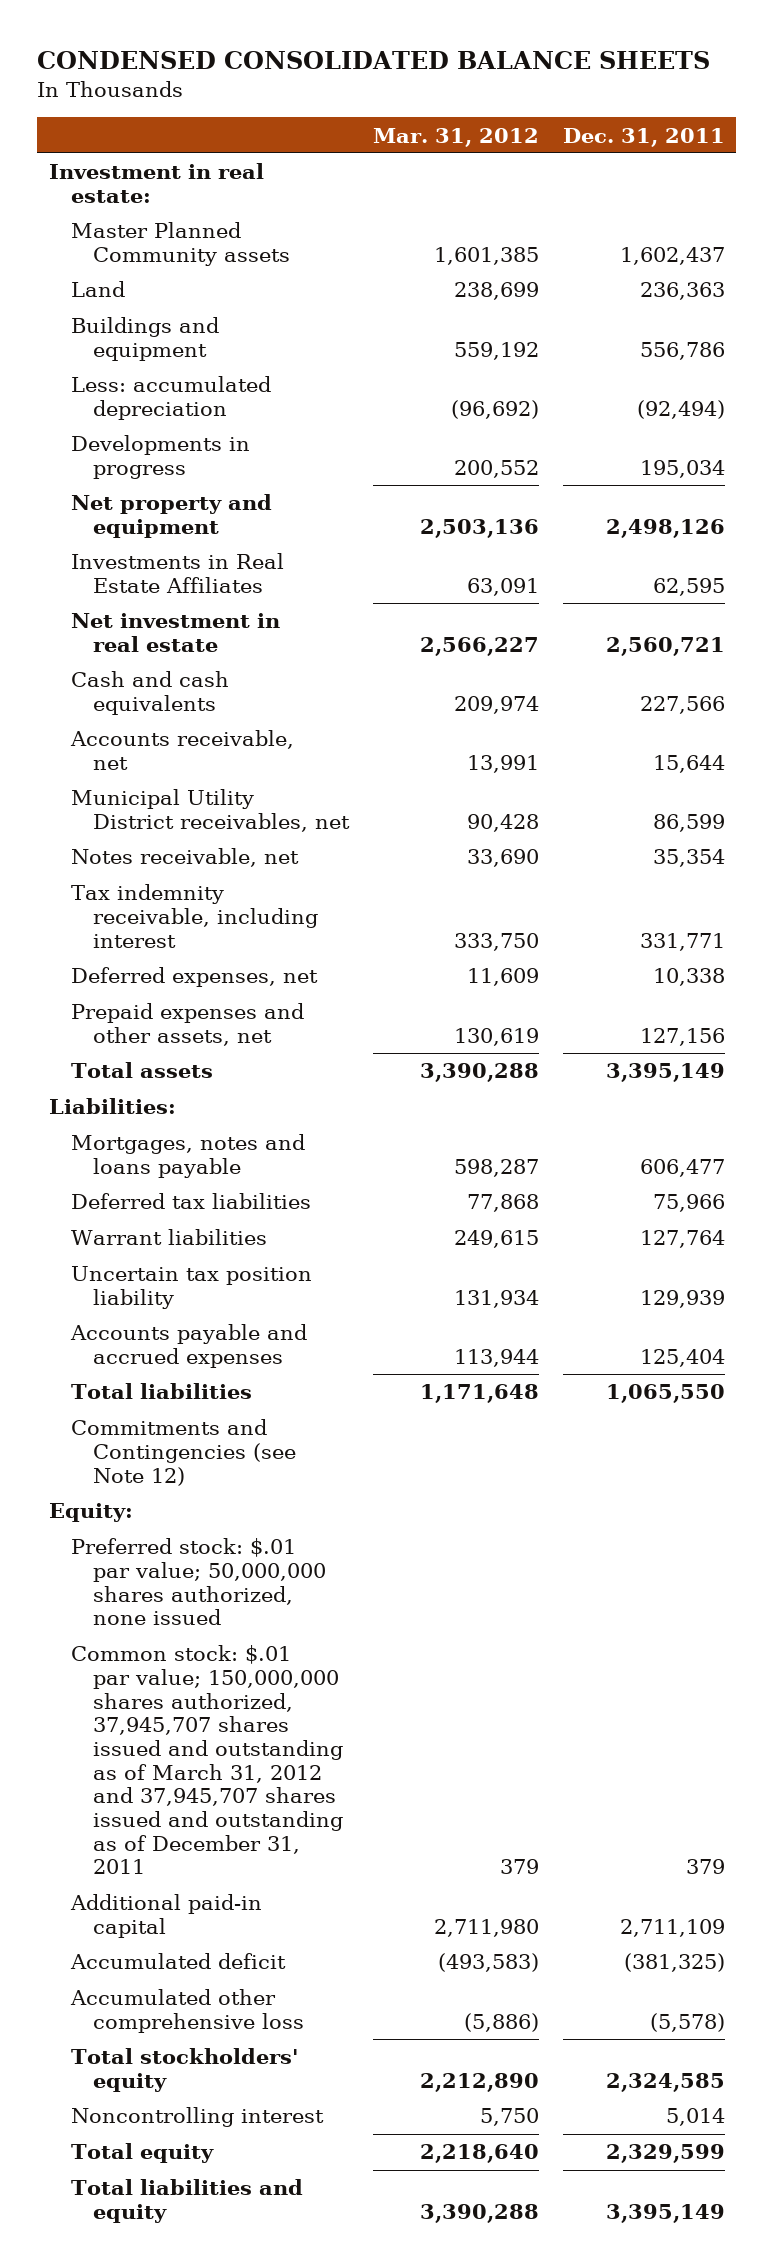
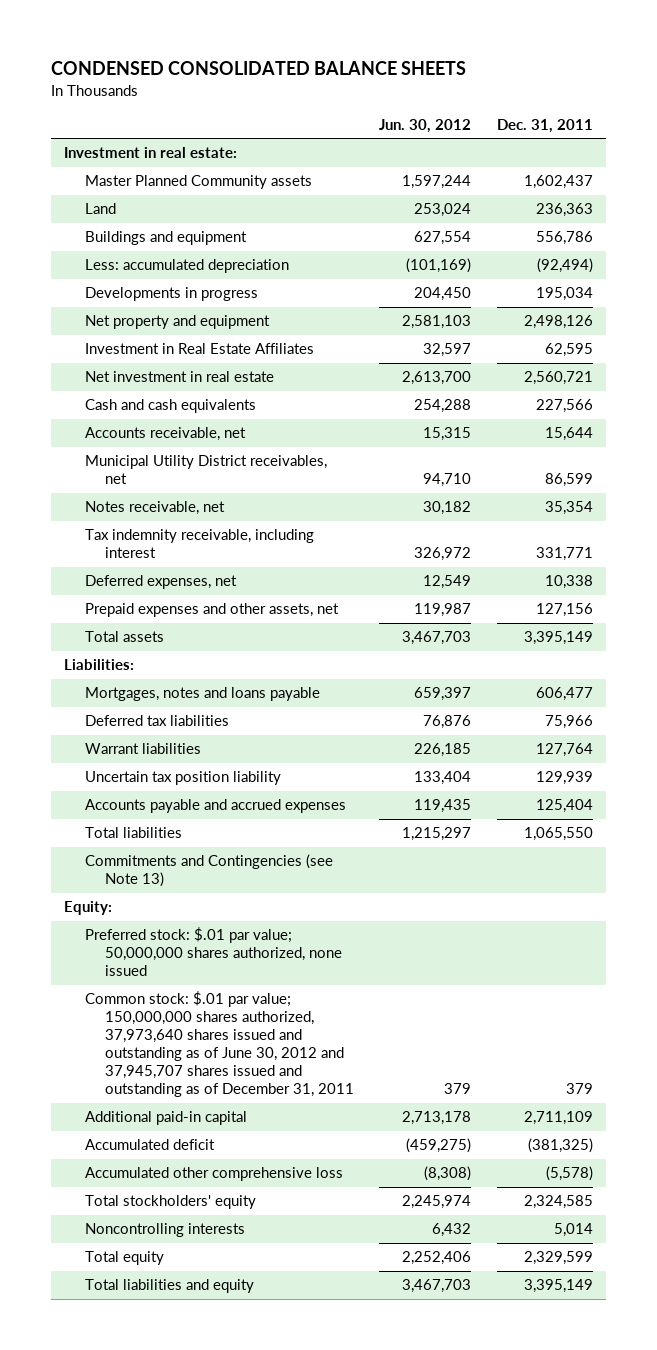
- | Mar. 31, 2012 | Dec. 31, 2011
+ | Jun. 30, 2012 | Dec. 31, 2011
- Investments in Real Estate Affiliates | 63,091 | 62,595
+ Investment in Real Estate Affiliates | 32,597 | 62,595
- Commitments and Contingencies (see Note 12)
+ Commitments and Contingencies (see Note 13)
- Common stock: $.01 par value; 150,000,000 shares authorized, 37,945,707 shares issued and outstanding as of March 31, 2012 and 37,945,707 shares issued and outstanding as of December 31, 2011 | 379 | 379
+ Common stock: $.01 par value; 150,000,000 shares authorized, 37,973,640 shares issued and outstanding as of June 30, 2012 and 37,945,707 shares issued and outstanding as of December 31, 2011 | 379 | 379
- Noncontrolling interest | 5,750 | 5,014
+ Noncontrolling interests | 6,432 | 5,014

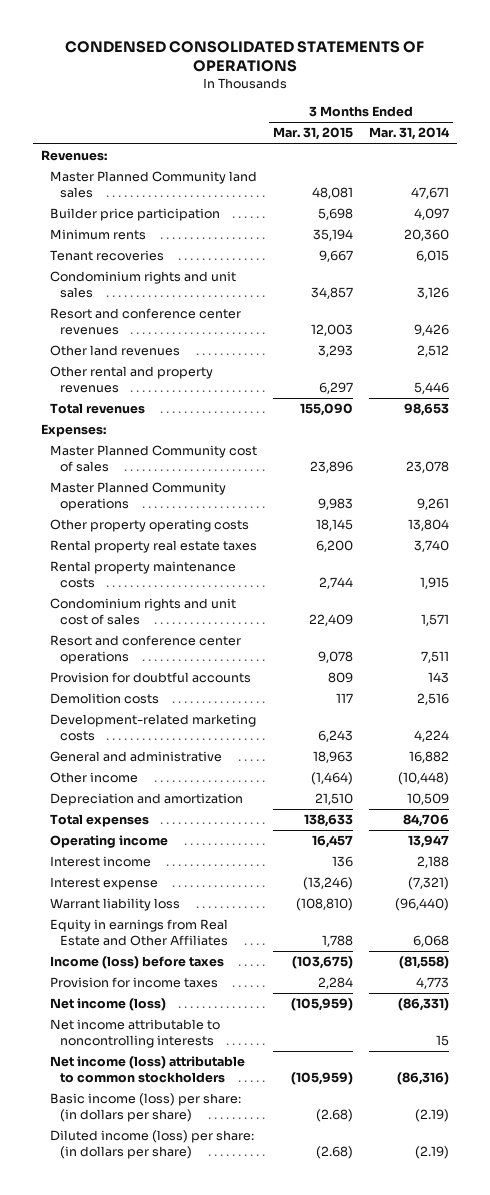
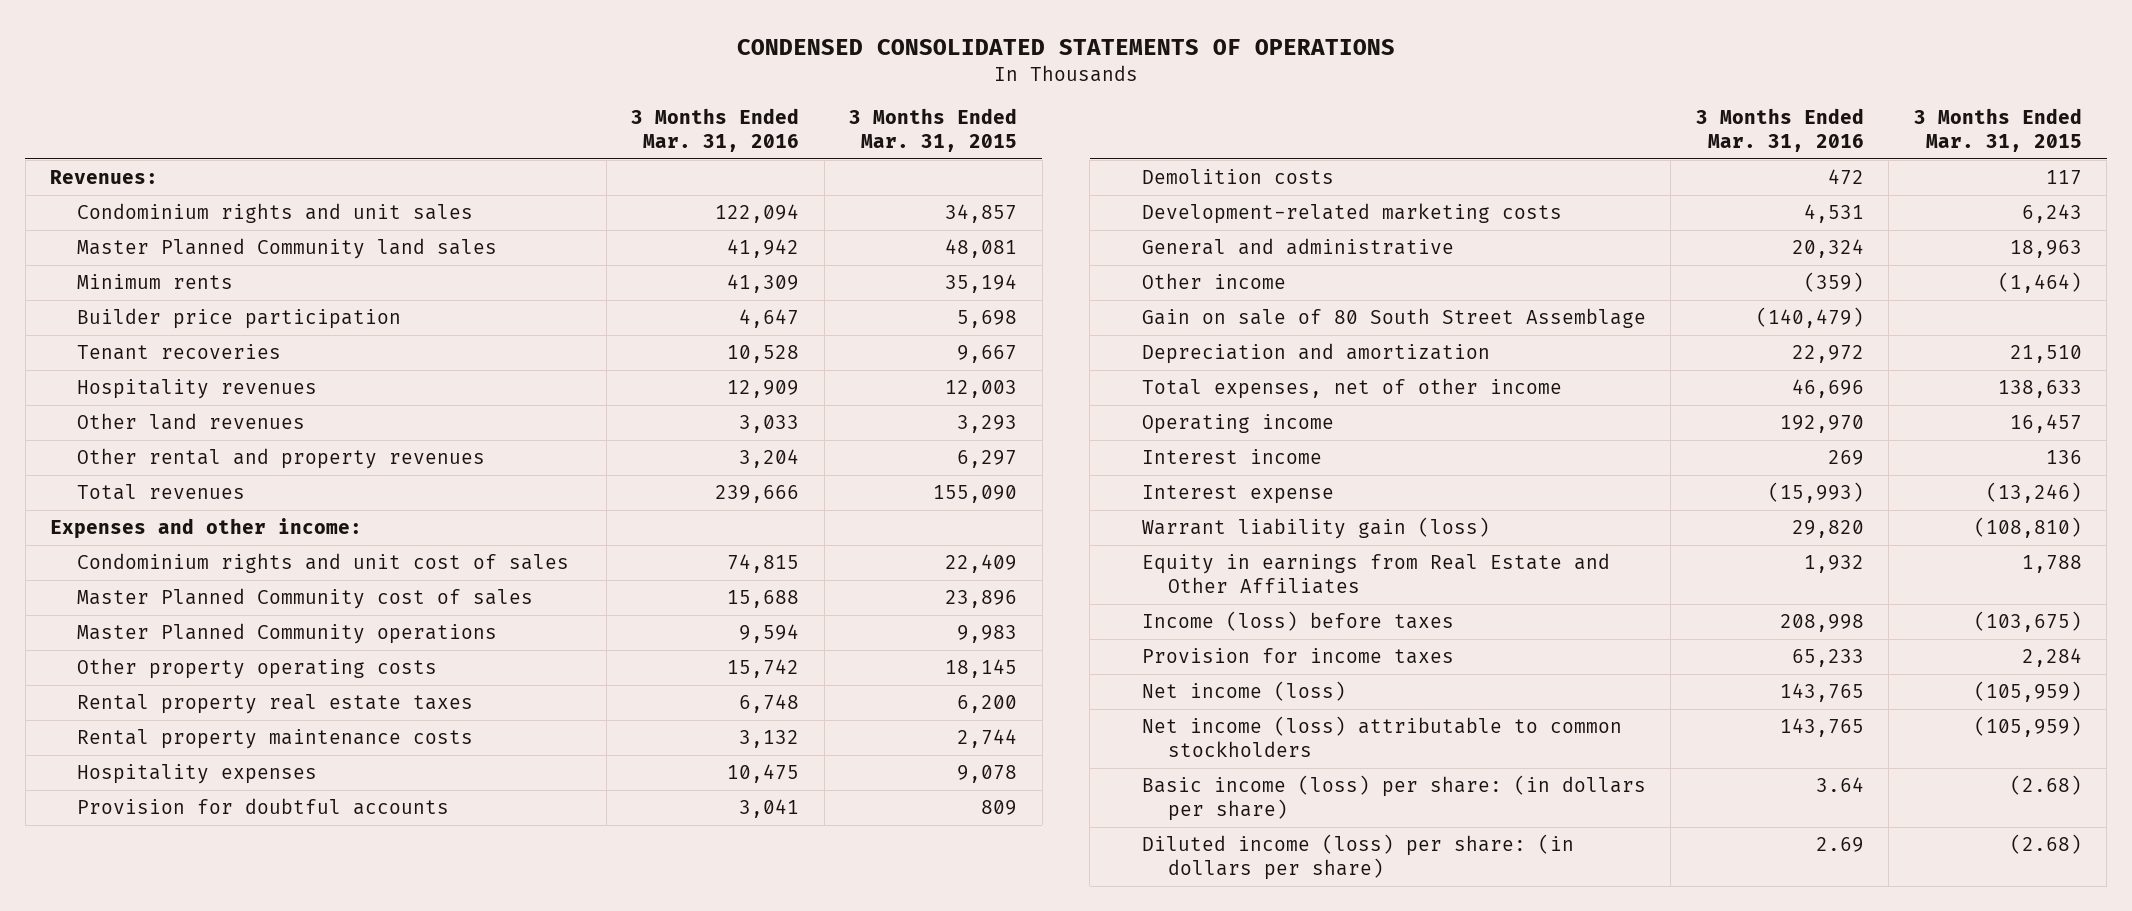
- | 3 Months Ended Mar. 31, 2015 | 3 Months Ended Mar. 31, 2014
+ | 3 Months Ended Mar. 31, 2016 | 3 Months Ended Mar. 31, 2015
moved up: Condominium rights and unit sales | 122,094 | 34,857
moved down: Builder price participation | 4,647 | 5,698
- Resort and conference center revenues | 12,003 | 9,426
+ Hospitality revenues | 12,909 | 12,003
- Expenses:
+ Expenses and other income:
moved up: Condominium rights and unit cost of sales | 74,815 | 22,409
- Resort and conference center operations | 9,078 | 7,511
+ Hospitality expenses | 10,475 | 9,078
+ Gain on sale of 80 South Street Assemblage | (140,479) |
- Total expenses | 138,633 | 84,706
+ Total expenses, net of other income | 46,696 | 138,633
- Warrant liability loss | (108,810) | (96,440)
+ Warrant liability gain (loss) | 29,820 | (108,810)
- Net income attributable to noncontrolling interests | | 15

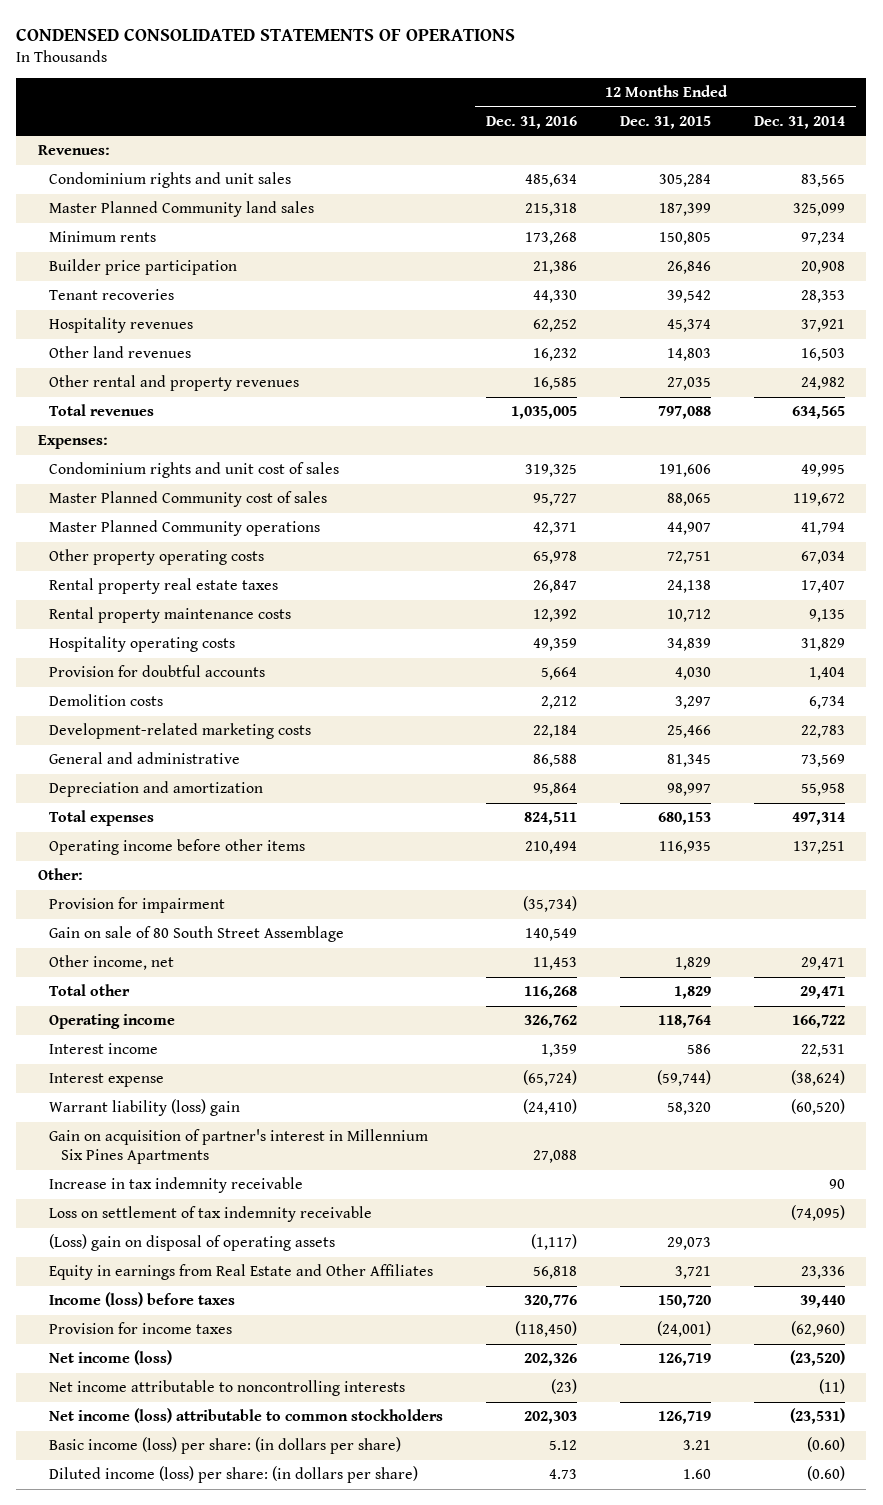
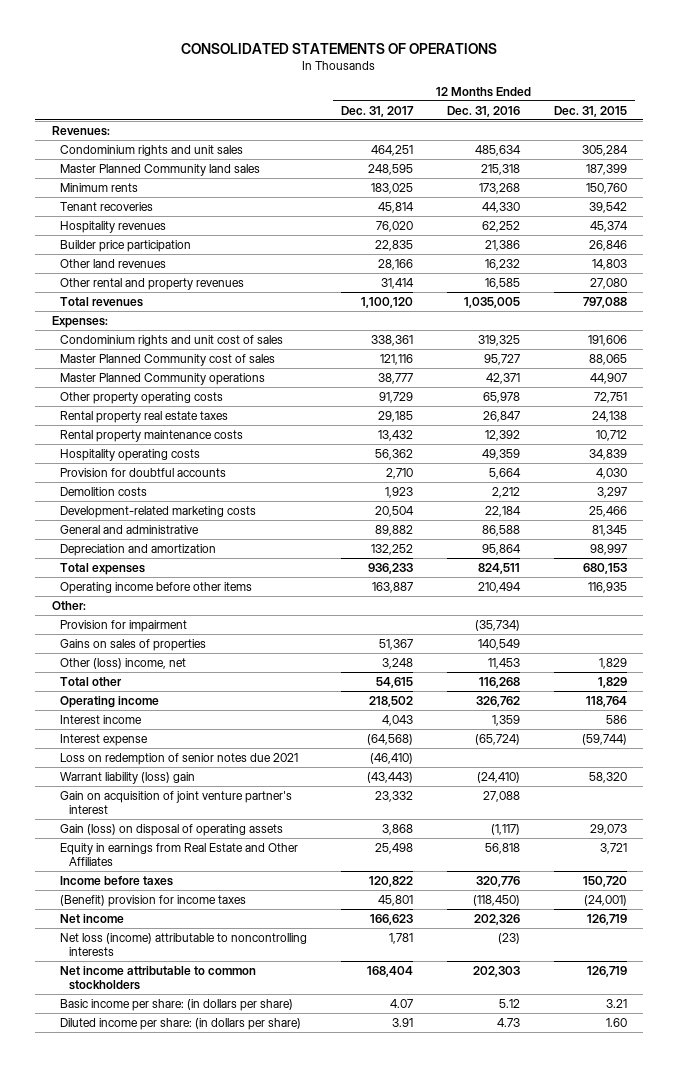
- CONDENSED CONSOLIDATED STATEMENTS OF OPERATIONS
+ CONSOLIDATED STATEMENTS OF OPERATIONS
- | 12 Months Ended Dec. 31, 2016 | 12 Months Ended Dec. 31, 2015 | 12 Months Ended Dec. 31, 2014
+ | 12 Months Ended Dec. 31, 2017 | 12 Months Ended Dec. 31, 2016 | 12 Months Ended Dec. 31, 2015
- Minimum rents | 173,268 | 150,805 | 97,234
+ Minimum rents | 183,025 | 173,268 | 150,760
moved down: Builder price participation | 22,835 | 21,386 | 26,846
- Other rental and property revenues | 16,585 | 27,035 | 24,982
+ Other rental and property revenues | 31,414 | 16,585 | 27,080
- Gain on sale of 80 South Street Assemblage | 140,549 | |
- Other income, net | 11,453 | 1,829 | 29,471
+ Gains on sales of properties | 51,367 | 140,549 |
+ Other (loss) income, net | 3,248 | 11,453 | 1,829
+ Loss on redemption of senior notes due 2021 | (46,410) | |
- Gain on acquisition of partner's interest in Millennium Six Pines Apartments | 27,088 | |
- Increase in tax indemnity receivable | | | 90
- Loss on settlement of tax indemnity receivable | | | (74,095)
- (Loss) gain on disposal of operating assets | (1,117) | 29,073 |
+ Gain on acquisition of joint venture partner's interest | 23,332 | 27,088 |
+ Gain (loss) on disposal of operating assets | 3,868 | (1,117) | 29,073
- Income (loss) before taxes | 320,776 | 150,720 | 39,440
- Provision for income taxes | (118,450) | (24,001) | (62,960)
- Net income (loss) | 202,326 | 126,719 | (23,520)
- Net income attributable to noncontrolling interests | (23) | | (11)
- Net income (loss) attributable to common stockholders | 202,303 | 126,719 | (23,531)
- Basic income (loss) per share: (in dollars per share) | 5.12 | 3.21 | (0.60)
- Diluted income (loss) per share: (in dollars per share) | 4.73 | 1.60 | (0.60)
+ Income before taxes | 120,822 | 320,776 | 150,720
+ (Benefit) provision for income taxes | 45,801 | (118,450) | (24,001)
+ Net income | 166,623 | 202,326 | 126,719
+ Net loss (income) attributable to noncontrolling interests | 1,781 | (23) |
+ Net income attributable to common stockholders | 168,404 | 202,303 | 126,719
+ Basic income per share: (in dollars per share) | 4.07 | 5.12 | 3.21
+ Diluted income per share: (in dollars per share) | 3.91 | 4.73 | 1.60

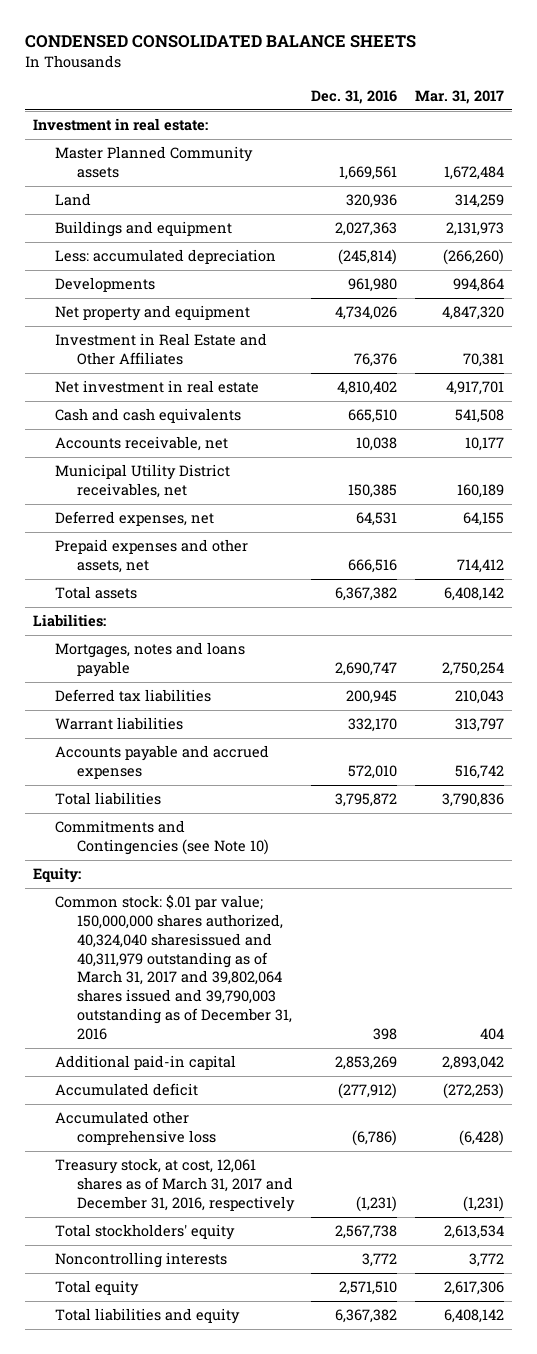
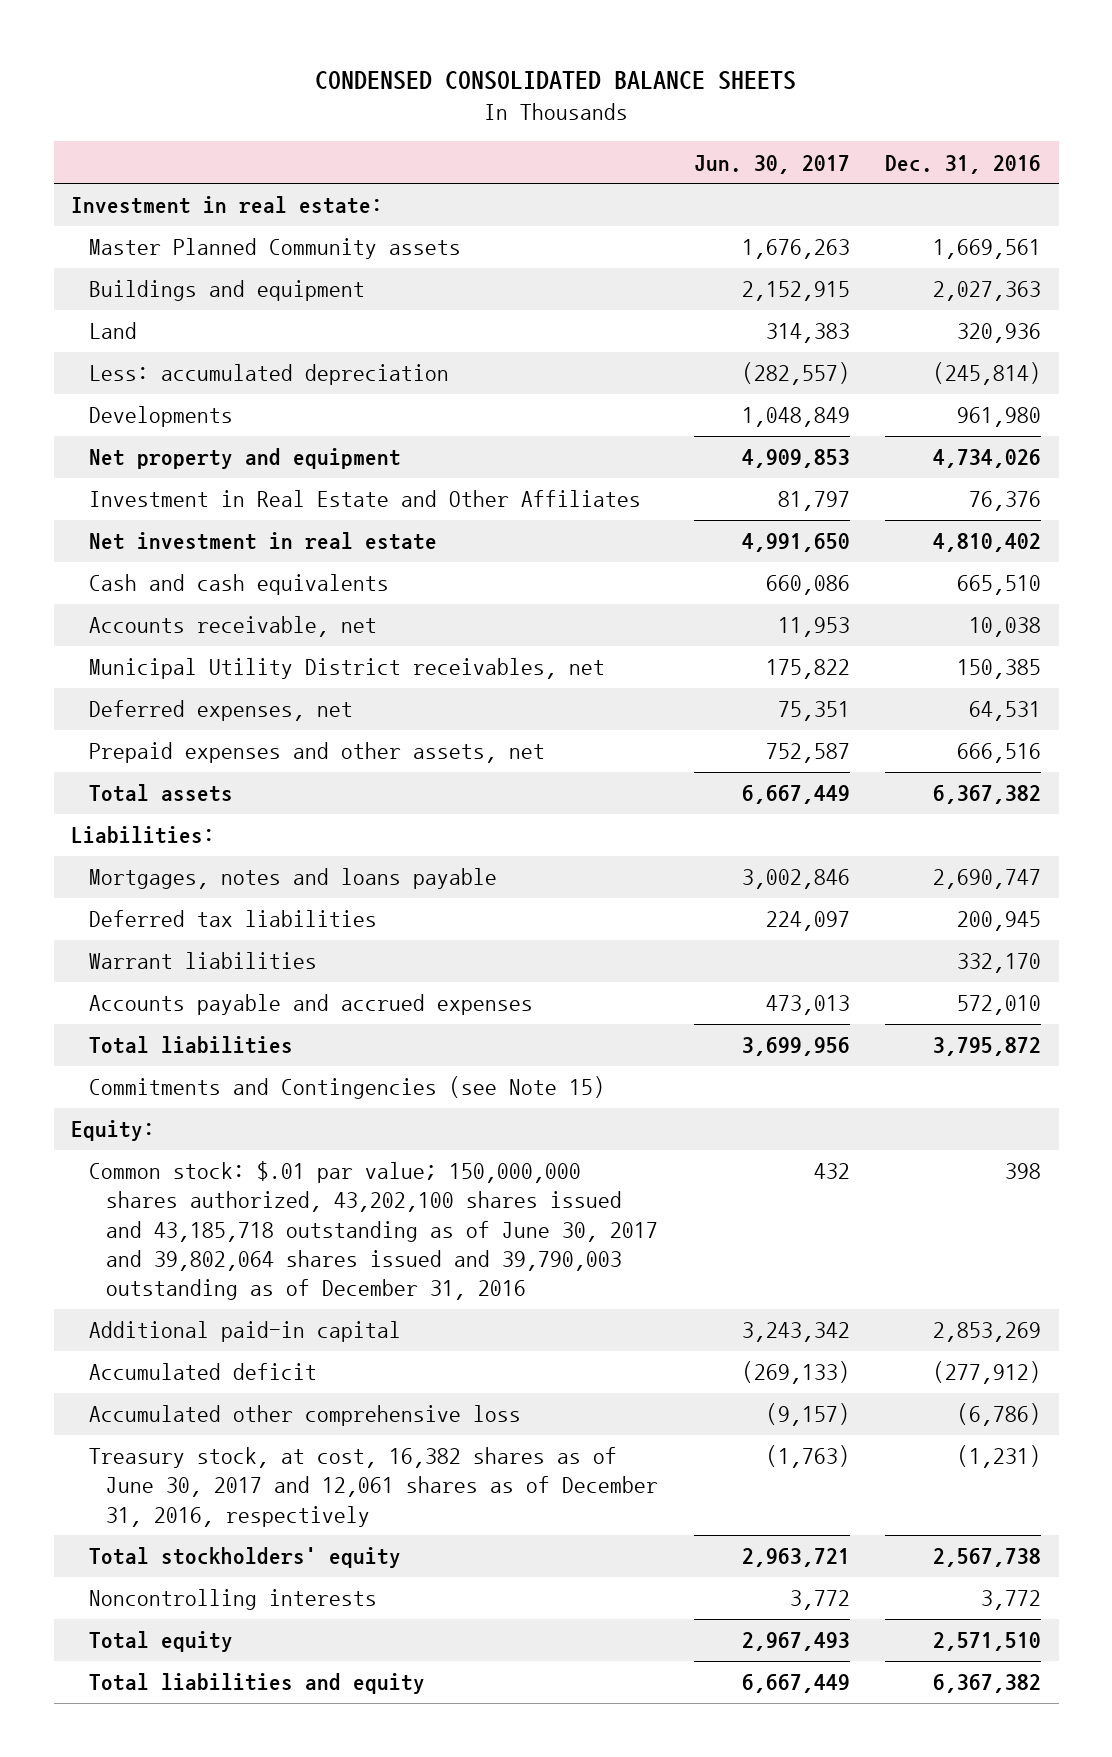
- | Dec. 31, 2016 | Mar. 31, 2017
+ | Jun. 30, 2017 | Dec. 31, 2016
moved down: Land | 314,383 | 320,936
- Commitments and Contingencies (see Note 10)
+ Commitments and Contingencies (see Note 15)
- Common stock: $.01 par value; 150,000,000 shares authorized, 40,324,040 sharesissued and 40,311,979 outstanding as of March 31, 2017 and 39,802,064 shares issued and 39,790,003 outstanding as of December 31, 2016 | 398 | 404
+ Common stock: $.01 par value; 150,000,000 shares authorized, 43,202,100 shares issued and 43,185,718 outstanding as of June 30, 2017 and 39,802,064 shares issued and 39,790,003 outstanding as of December 31, 2016 | 432 | 398
- Treasury stock, at cost, 12,061 shares as of March 31, 2017 and December 31, 2016, respectively | (1,231) | (1,231)
+ Treasury stock, at cost, 16,382 shares as of June 30, 2017 and 12,061 shares as of December 31, 2016, respectively | (1,763) | (1,231)

